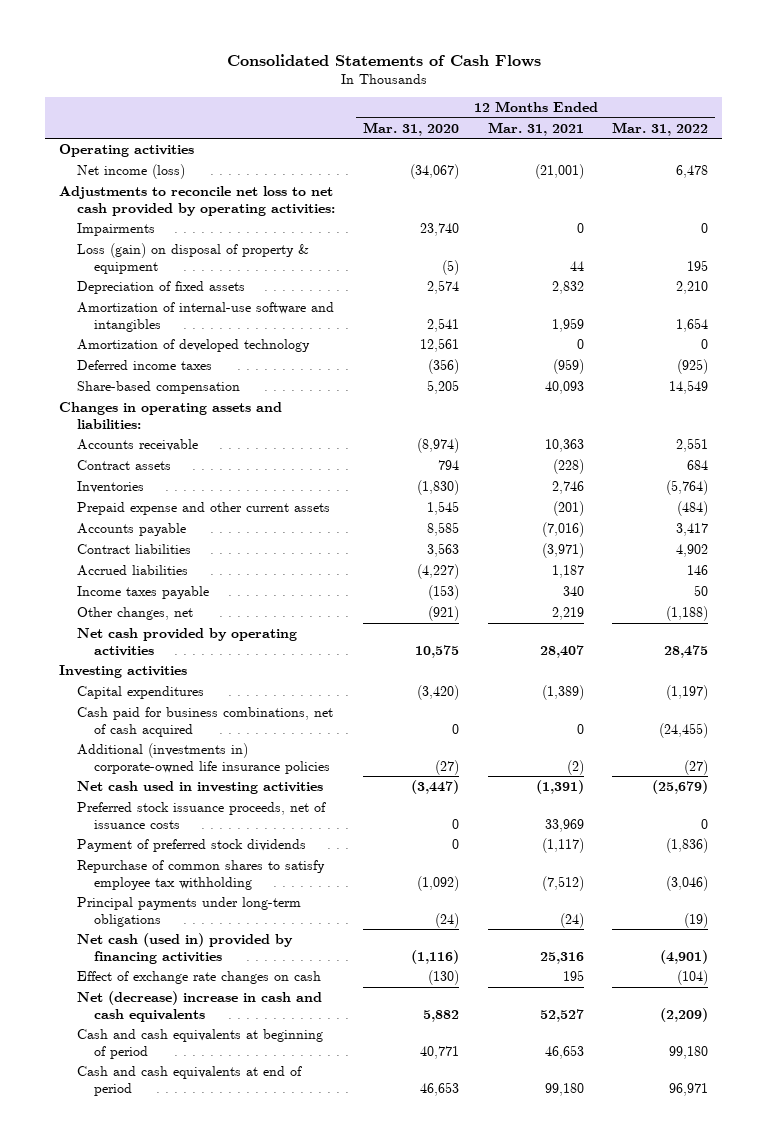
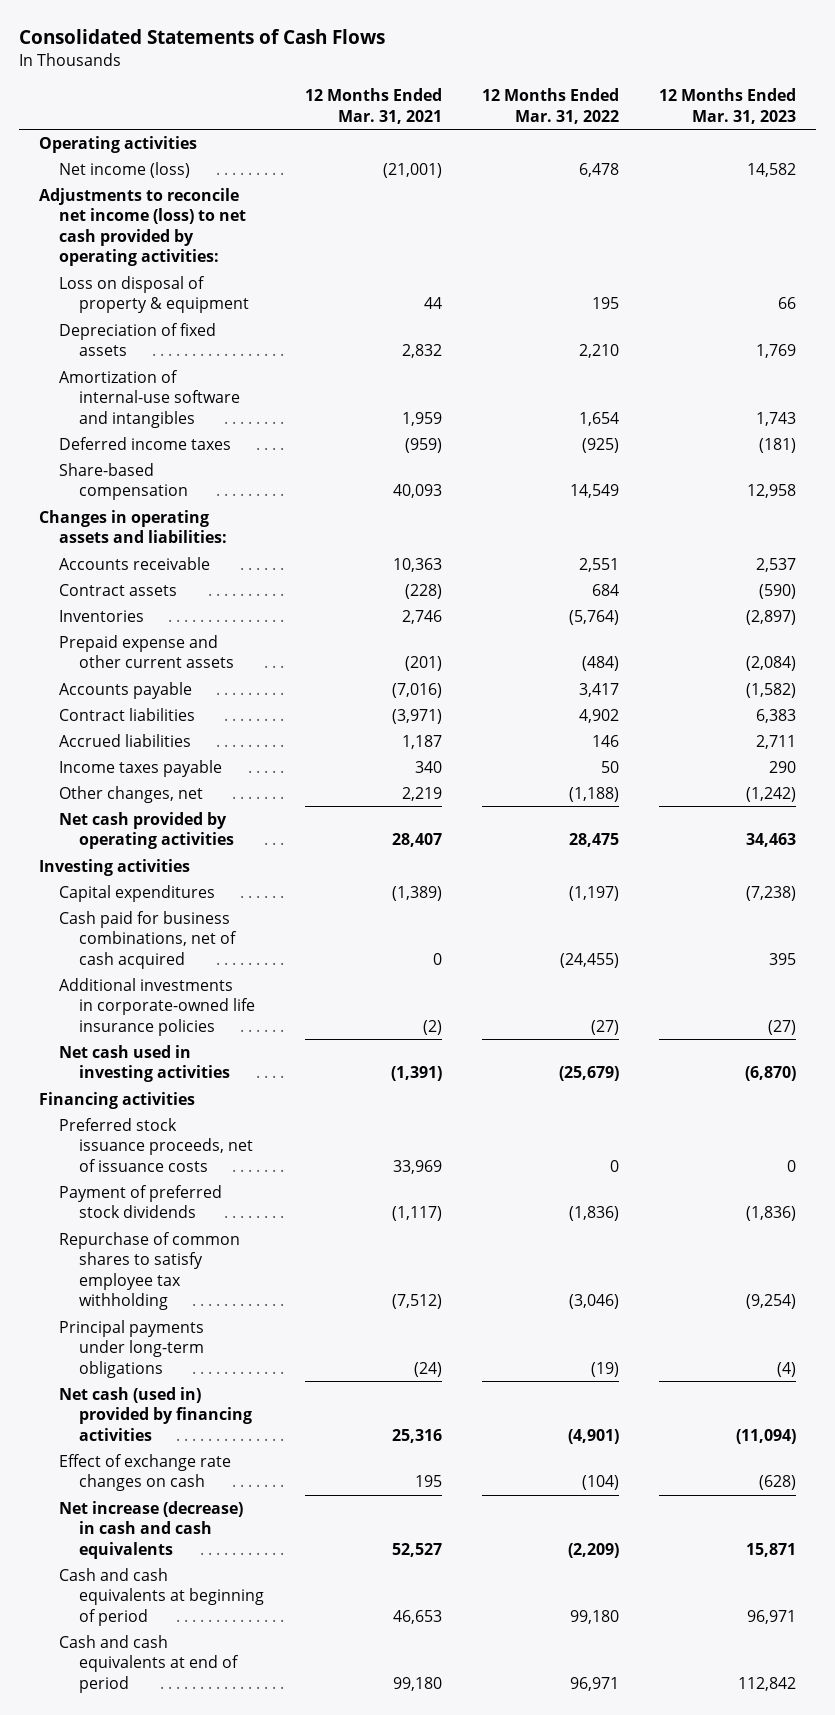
- | 12 Months Ended Mar. 31, 2020 | 12 Months Ended Mar. 31, 2021 | 12 Months Ended Mar. 31, 2022
+ | 12 Months Ended Mar. 31, 2021 | 12 Months Ended Mar. 31, 2022 | 12 Months Ended Mar. 31, 2023
- Adjustments to reconcile net loss to net cash provided by operating activities:
- Impairments | 23,740 | 0 | 0
- Loss (gain) on disposal of property & equipment | (5) | 44 | 195
+ Adjustments to reconcile net income (loss) to net cash provided by operating activities:
+ Loss on disposal of property & equipment | 44 | 195 | 66
- Amortization of developed technology | 12,561 | 0 | 0
- Additional (investments in) corporate-owned life insurance policies | (27) | (2) | (27)
+ Additional investments in corporate-owned life insurance policies | (2) | (27) | (27)
+ Financing activities
- Net (decrease) increase in cash and cash equivalents | 5,882 | 52,527 | (2,209)
+ Net increase (decrease) in cash and cash equivalents | 52,527 | (2,209) | 15,871

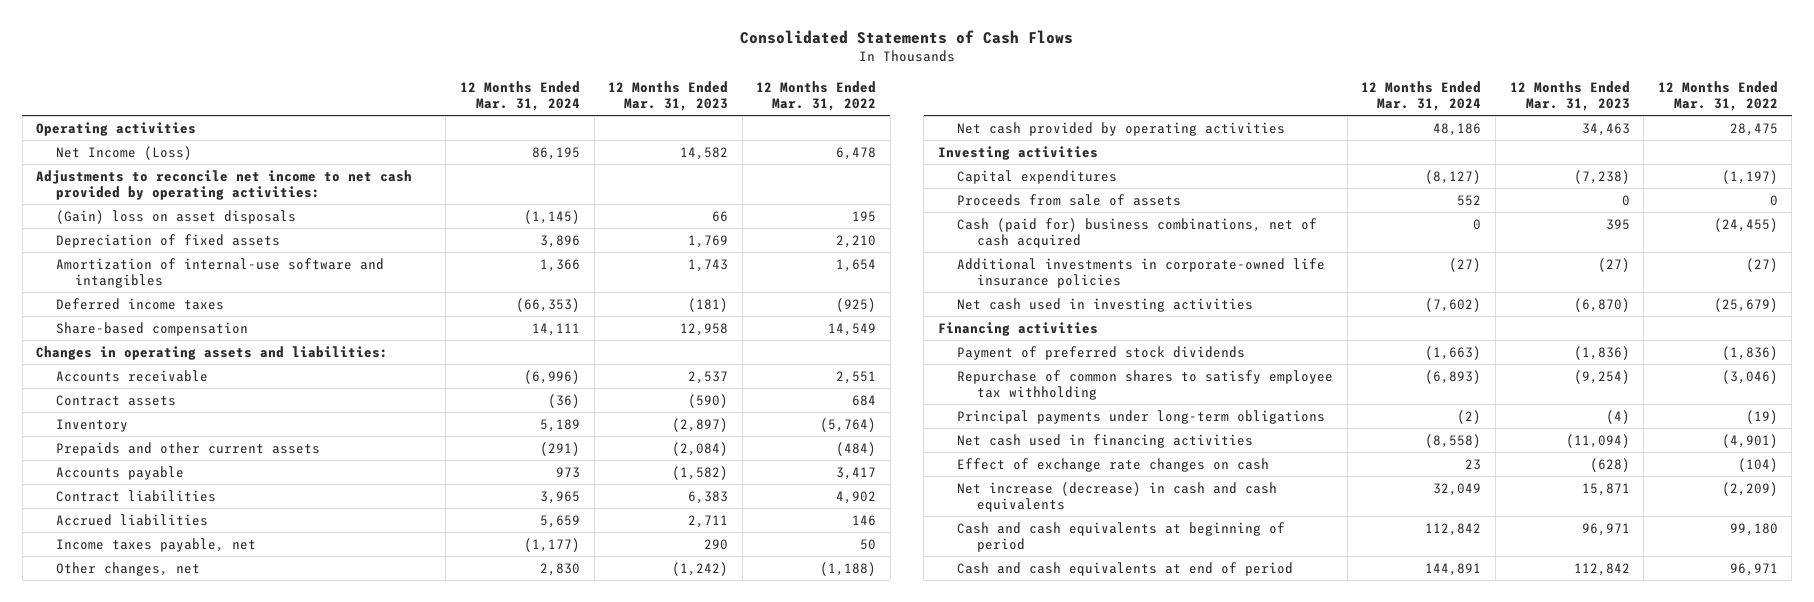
- | 12 Months Ended Mar. 31, 2021 | 12 Months Ended Mar. 31, 2022 | 12 Months Ended Mar. 31, 2023
+ | 12 Months Ended Mar. 31, 2024 | 12 Months Ended Mar. 31, 2023 | 12 Months Ended Mar. 31, 2022
- Net income (loss) | (21,001) | 6,478 | 14,582
- Adjustments to reconcile net income (loss) to net cash provided by operating activities:
- Loss on disposal of property & equipment | 44 | 195 | 66
+ Net Income (Loss) | 86,195 | 14,582 | 6,478
+ Adjustments to reconcile net income to net cash provided by operating activities:
+ (Gain) loss on asset disposals | (1,145) | 66 | 195
- Inventories | 2,746 | (5,764) | (2,897)
- Prepaid expense and other current assets | (201) | (484) | (2,084)
+ Inventory | 5,189 | (2,897) | (5,764)
+ Prepaids and other current assets | (291) | (2,084) | (484)
- Income taxes payable | 340 | 50 | 290
+ Income taxes payable, net | (1,177) | 290 | 50
- Cash paid for business combinations, net of cash acquired | 0 | (24,455) | 395
+ Proceeds from sale of assets | 552 | 0 | 0
+ Cash (paid for) business combinations, net of cash acquired | 0 | 395 | (24,455)
- Preferred stock issuance proceeds, net of issuance costs | 33,969 | 0 | 0
- Net cash (used in) provided by financing activities | 25,316 | (4,901) | (11,094)
+ Net cash used in financing activities | (8,558) | (11,094) | (4,901)

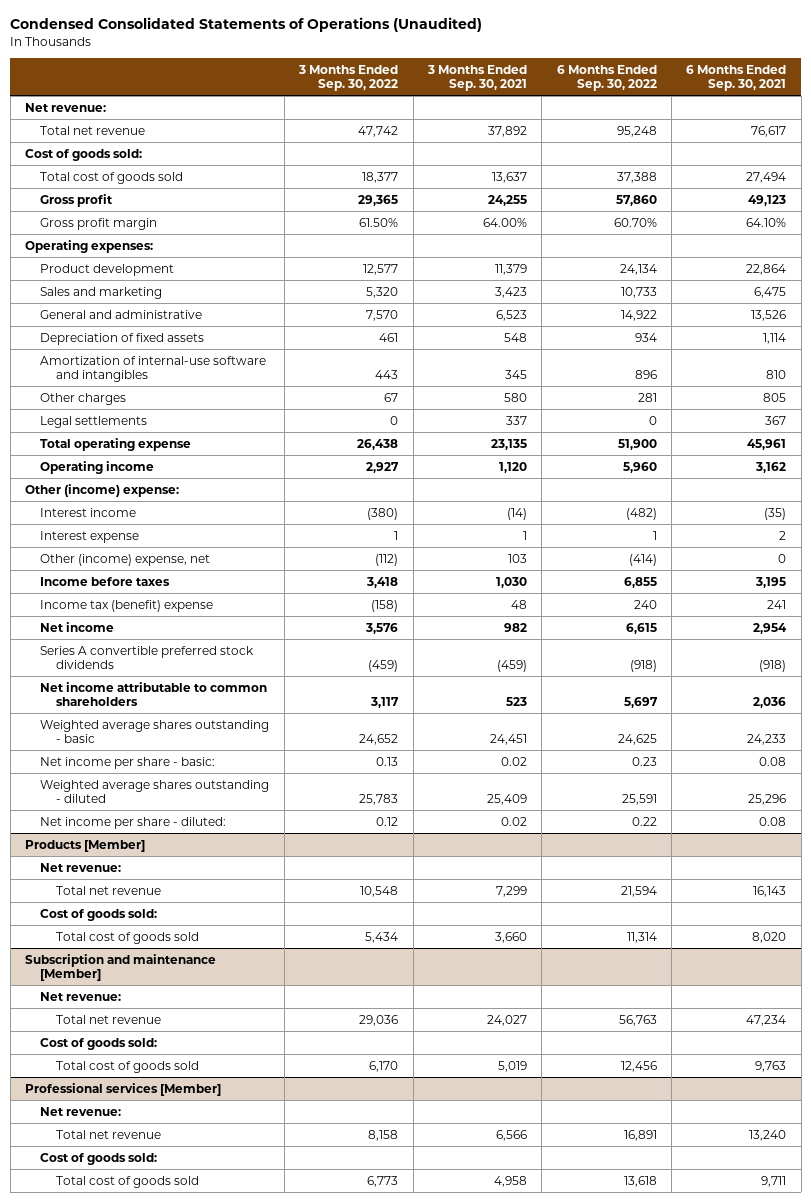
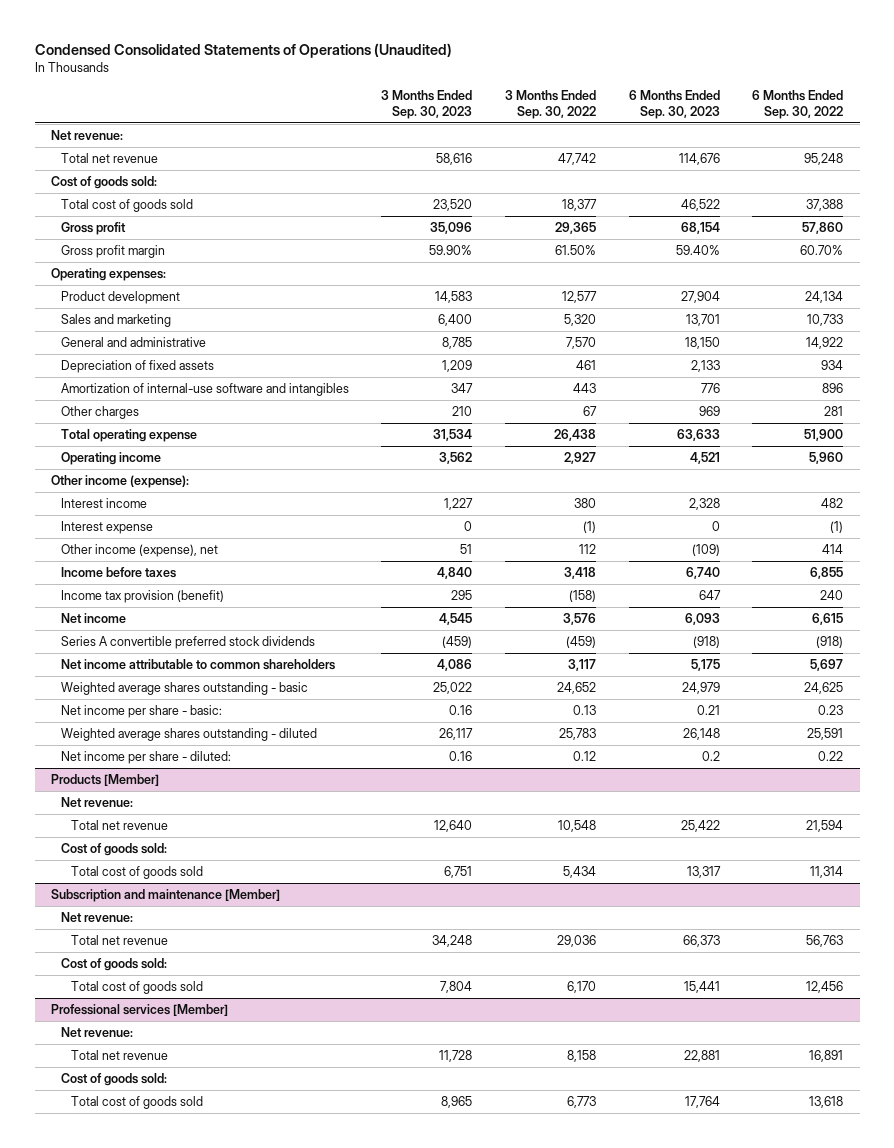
- | 3 Months Ended Sep. 30, 2022 | 3 Months Ended Sep. 30, 2021 | 6 Months Ended Sep. 30, 2022 | 6 Months Ended Sep. 30, 2021
+ | 3 Months Ended Sep. 30, 2023 | 3 Months Ended Sep. 30, 2022 | 6 Months Ended Sep. 30, 2023 | 6 Months Ended Sep. 30, 2022
- Legal settlements | 0 | 337 | 0 | 367
- Other (income) expense:
- Interest income | (380) | (14) | (482) | (35)
- Interest expense | 1 | 1 | 1 | 2
- Other (income) expense, net | (112) | 103 | (414) | 0
+ Other income (expense):
+ Interest income | 1,227 | 380 | 2,328 | 482
+ Interest expense | 0 | (1) | 0 | (1)
+ Other income (expense), net | 51 | 112 | (109) | 414
- Income tax (benefit) expense | (158) | 48 | 240 | 241
+ Income tax provision (benefit) | 295 | (158) | 647 | 240

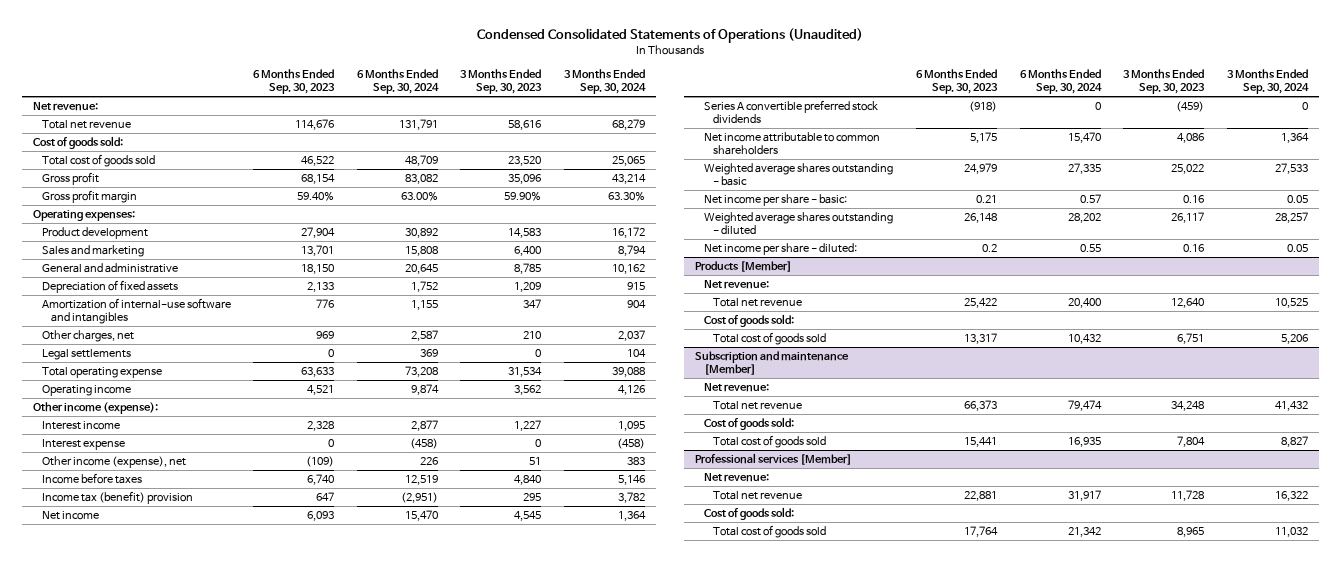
- | 3 Months Ended Sep. 30, 2023 | 3 Months Ended Sep. 30, 2022 | 6 Months Ended Sep. 30, 2023 | 6 Months Ended Sep. 30, 2022
+ | 6 Months Ended Sep. 30, 2023 | 6 Months Ended Sep. 30, 2024 | 3 Months Ended Sep. 30, 2023 | 3 Months Ended Sep. 30, 2024
- Other charges | 210 | 67 | 969 | 281
+ Other charges, net | 969 | 2,587 | 210 | 2,037
+ Legal settlements | 0 | 369 | 0 | 104
- Income tax provision (benefit) | 295 | (158) | 647 | 240
+ Income tax (benefit) provision | 647 | (2,951) | 295 | 3,782

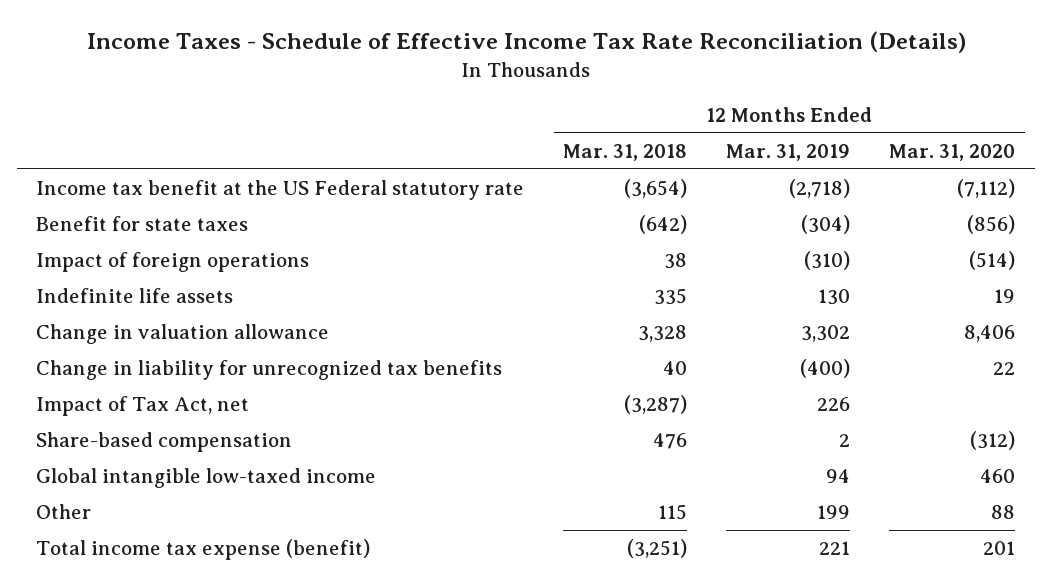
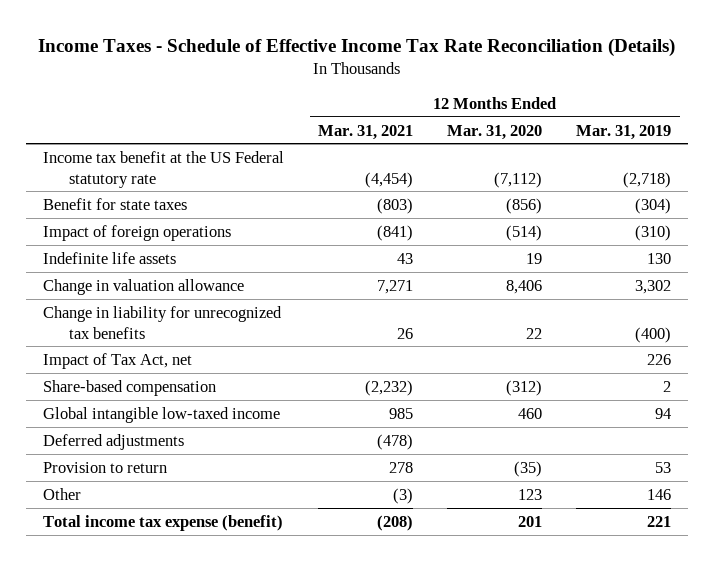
- | 12 Months Ended Mar. 31, 2018 | 12 Months Ended Mar. 31, 2019 | 12 Months Ended Mar. 31, 2020
+ | 12 Months Ended Mar. 31, 2021 | 12 Months Ended Mar. 31, 2020 | 12 Months Ended Mar. 31, 2019
- Other | 115 | 199 | 88
+ Deferred adjustments | (478) | |
+ Provision to return | 278 | (35) | 53
+ Other | (3) | 123 | 146

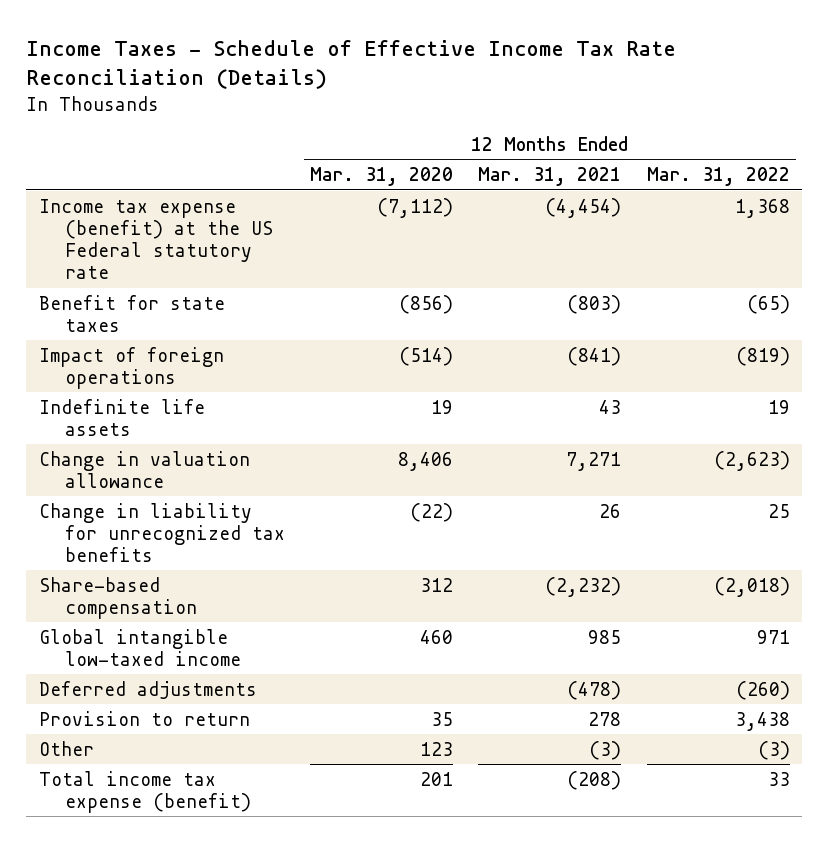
- | 12 Months Ended Mar. 31, 2021 | 12 Months Ended Mar. 31, 2020 | 12 Months Ended Mar. 31, 2019
+ | 12 Months Ended Mar. 31, 2020 | 12 Months Ended Mar. 31, 2021 | 12 Months Ended Mar. 31, 2022
- Income tax benefit at the US Federal statutory rate | (4,454) | (7,112) | (2,718)
+ Income tax expense (benefit) at the US Federal statutory rate | (7,112) | (4,454) | 1,368
- Change in liability for unrecognized tax benefits | 26 | 22 | (400)
- Impact of Tax Act, net | | | 226
- Share-based compensation | (2,232) | (312) | 2
+ Change in liability for unrecognized tax benefits | (22) | 26 | 25
+ Share-based compensation | 312 | (2,232) | (2,018)
- Provision to return | 278 | (35) | 53
+ Provision to return | 35 | 278 | 3,438

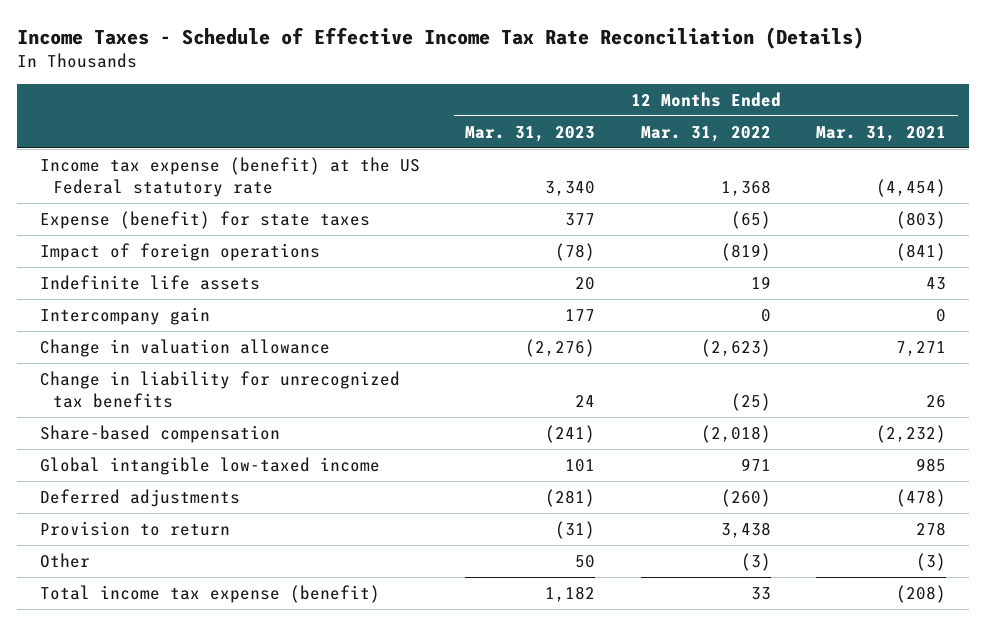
- | 12 Months Ended Mar. 31, 2020 | 12 Months Ended Mar. 31, 2021 | 12 Months Ended Mar. 31, 2022
+ | 12 Months Ended Mar. 31, 2023 | 12 Months Ended Mar. 31, 2022 | 12 Months Ended Mar. 31, 2021
- Benefit for state taxes | (856) | (803) | (65)
+ Expense (benefit) for state taxes | 377 | (65) | (803)
+ Intercompany gain | 177 | 0 | 0
- Change in liability for unrecognized tax benefits | (22) | 26 | 25
+ Change in liability for unrecognized tax benefits | 24 | (25) | 26

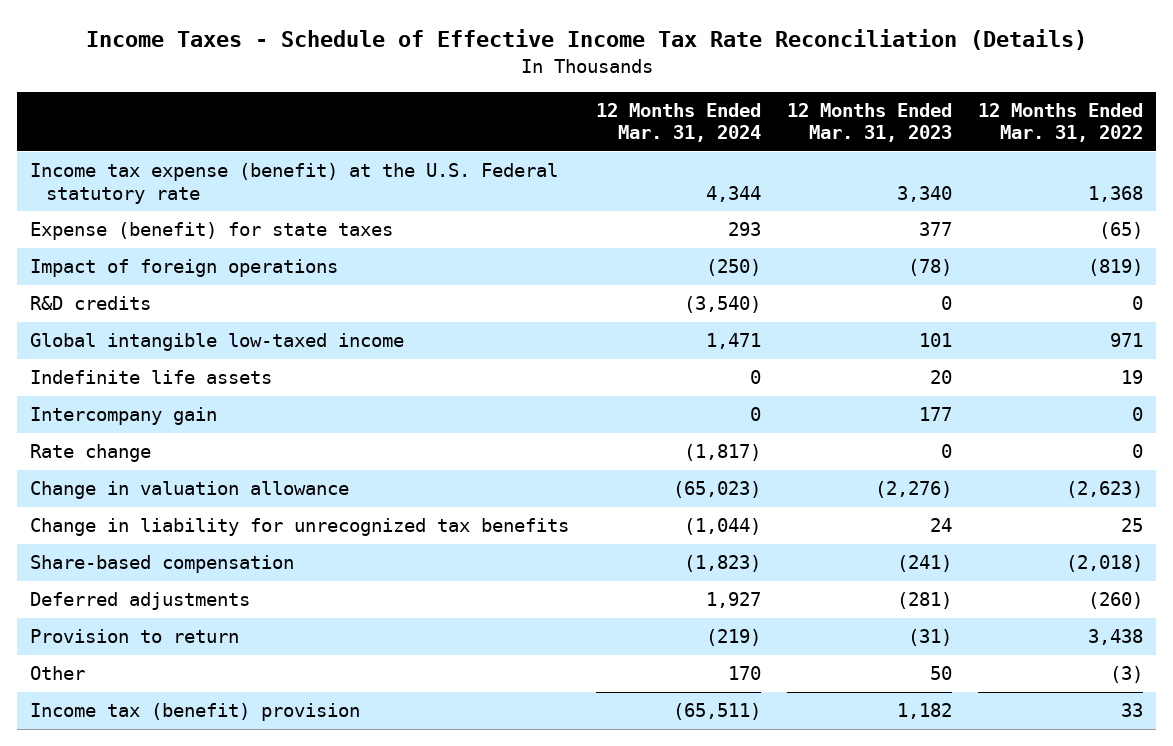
- | 12 Months Ended Mar. 31, 2023 | 12 Months Ended Mar. 31, 2022 | 12 Months Ended Mar. 31, 2021
+ | 12 Months Ended Mar. 31, 2024 | 12 Months Ended Mar. 31, 2023 | 12 Months Ended Mar. 31, 2022
- Income tax expense (benefit) at the US Federal statutory rate | 3,340 | 1,368 | (4,454)
+ Income tax expense (benefit) at the U.S. Federal statutory rate | 4,344 | 3,340 | 1,368
+ R&D credits | (3,540) | 0 | 0
moved up: Global intangible low-taxed income | 1,471 | 101 | 971
+ Rate change | (1,817) | 0 | 0
- Change in liability for unrecognized tax benefits | 24 | (25) | 26
+ Change in liability for unrecognized tax benefits | (1,044) | 24 | 25
- Total income tax expense (benefit) | 1,182 | 33 | (208)
+ Income tax (benefit) provision | (65,511) | 1,182 | 33

